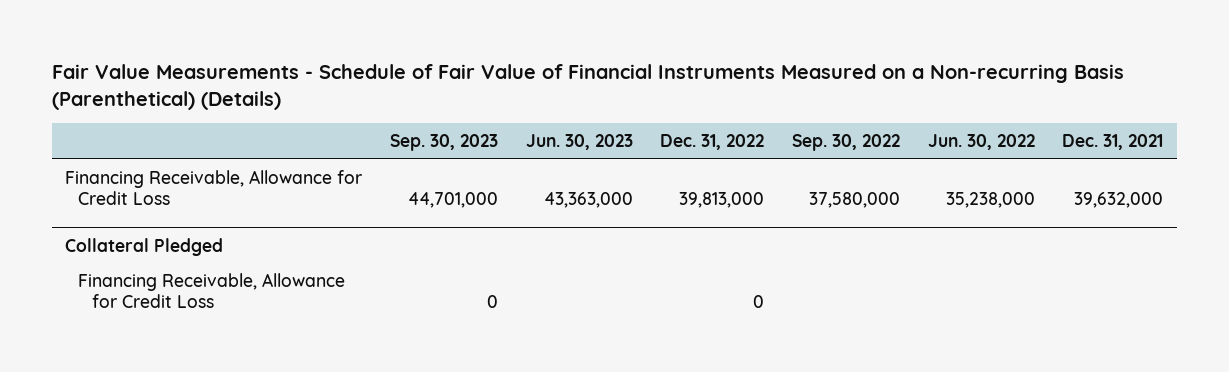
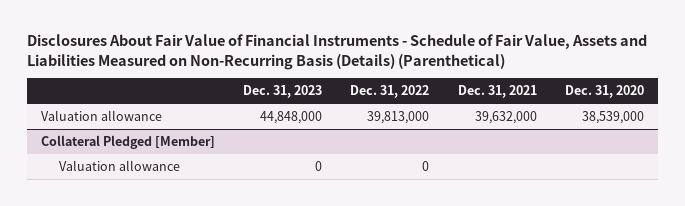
- Fair Value Measurements - Schedule of Fair Value of Financial Instruments Measured on a Non-recurring Basis (Parenthetical) (Details)
+ Disclosures About Fair Value of Financial Instruments - Schedule of Fair Value, Assets and Liabilities Measured on Non-Recurring Basis (Details) (Parenthetical)
- | Sep. 30, 2023 | Jun. 30, 2023 | Dec. 31, 2022 | Sep. 30, 2022 | Jun. 30, 2022 | Dec. 31, 2021
+ | Dec. 31, 2023 | Dec. 31, 2022 | Dec. 31, 2021 | Dec. 31, 2020
- Financing Receivable, Allowance for Credit Loss | 44,701,000 | 43,363,000 | 39,813,000 | 37,580,000 | 35,238,000 | 39,632,000
- Collateral Pledged
- Financing Receivable, Allowance for Credit Loss | 0 | | 0 | | |
+ Valuation allowance | 44,848,000 | 39,813,000 | 39,632,000 | 38,539,000
+ Collateral Pledged [Member]
+ Valuation allowance | 0 | 0 | |

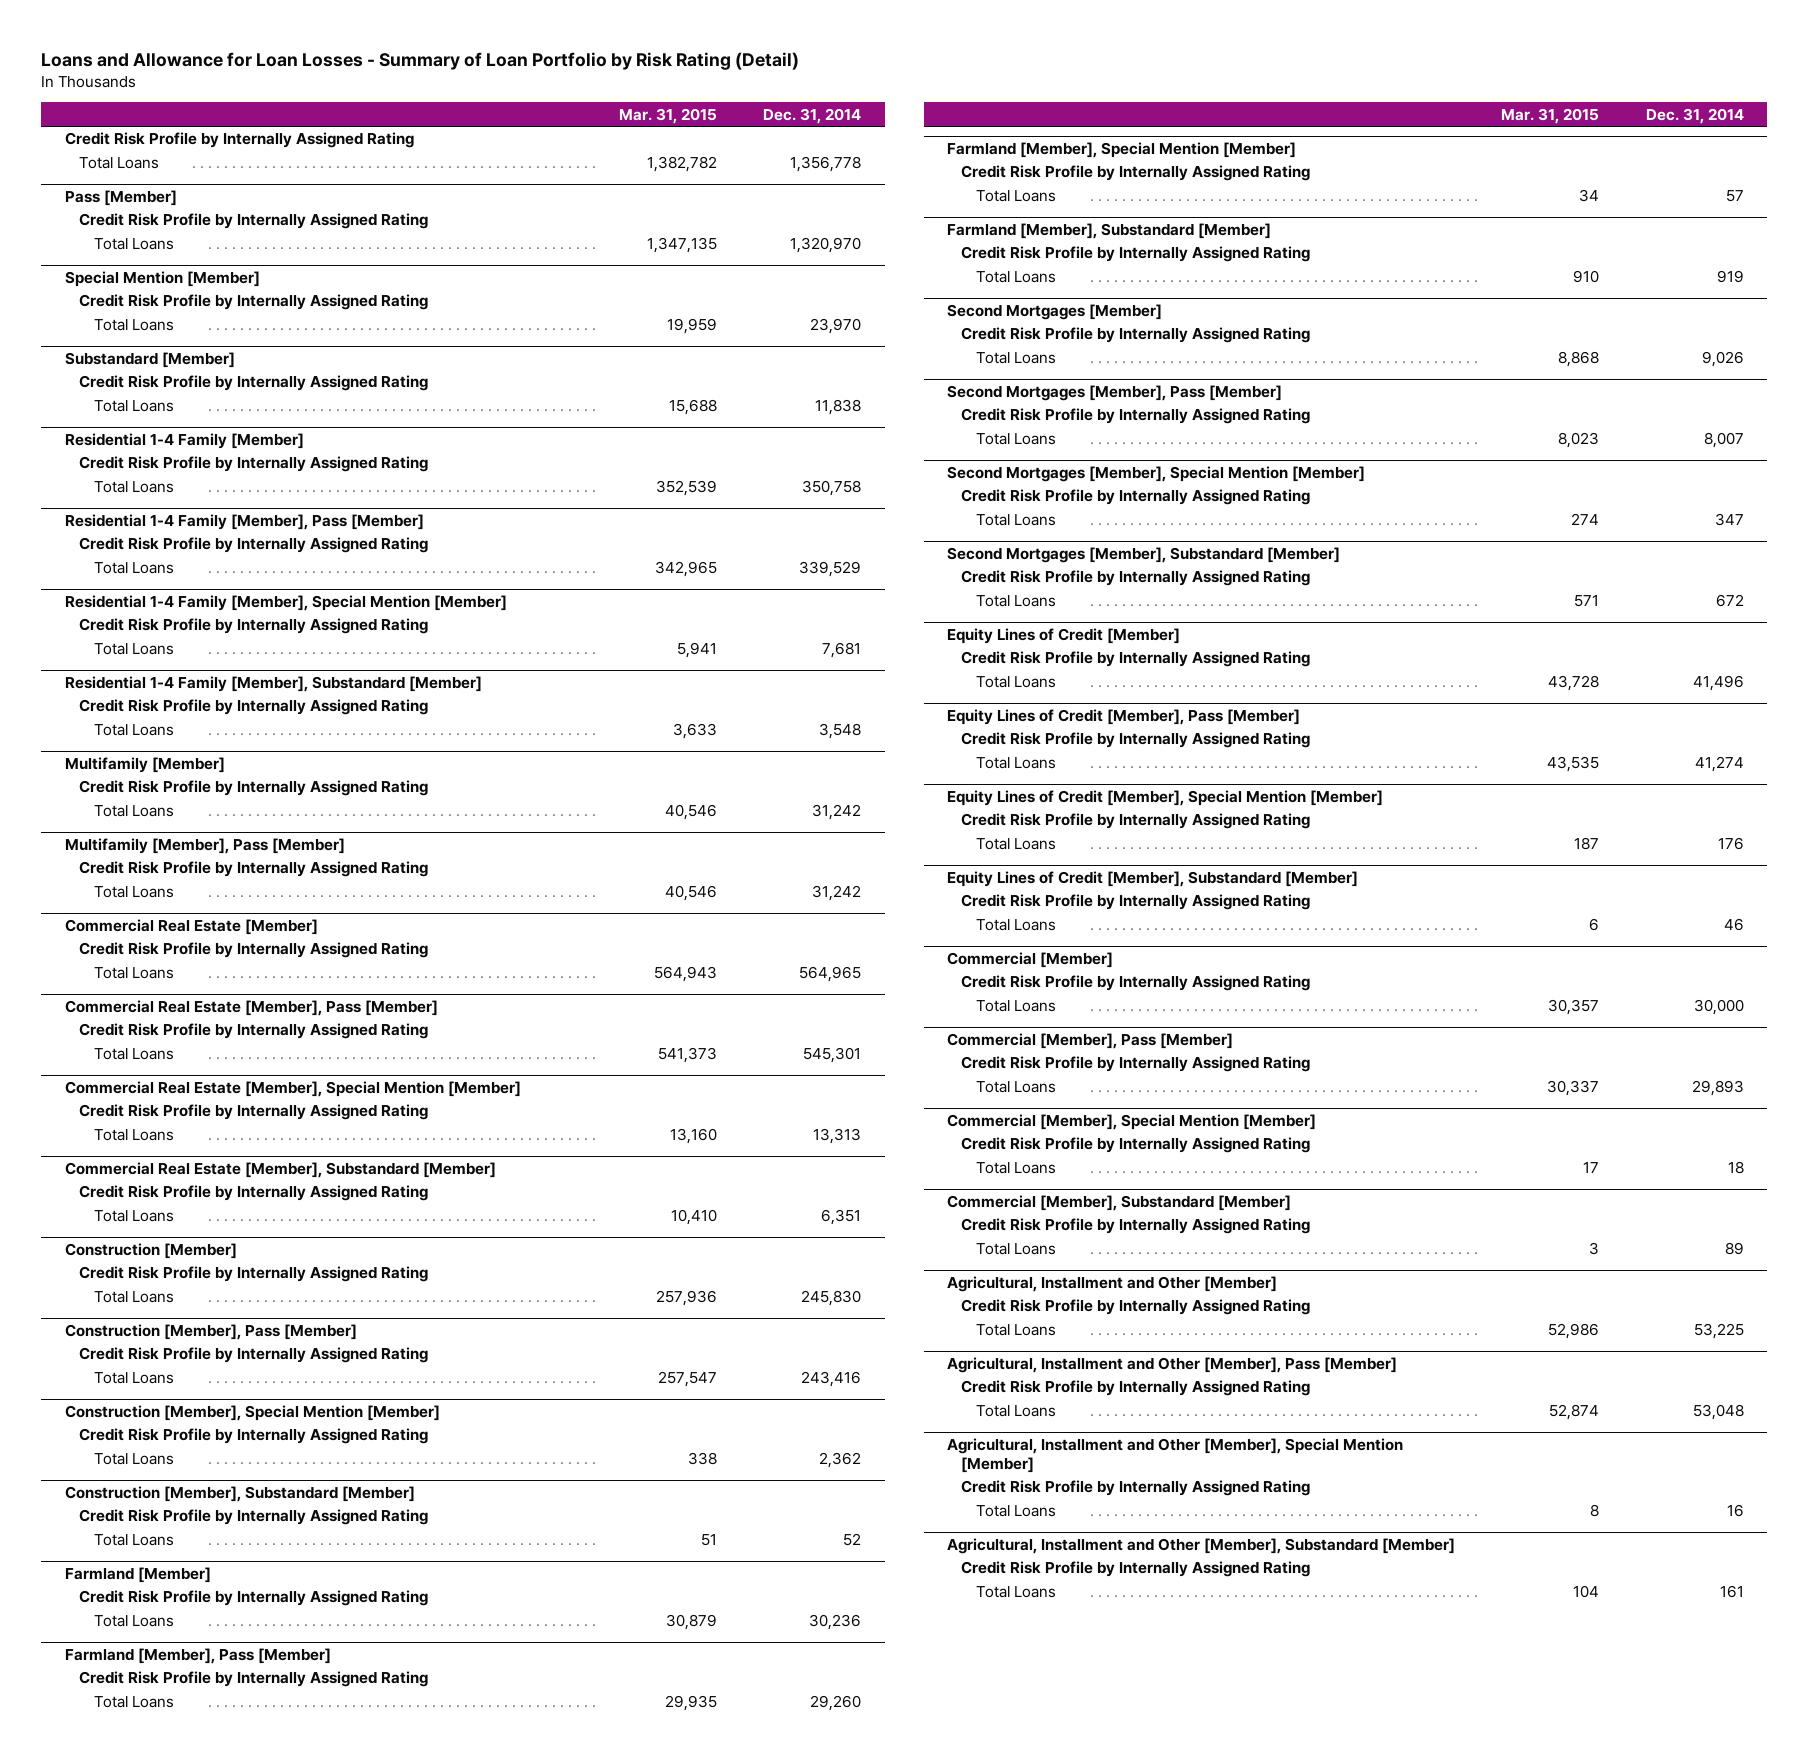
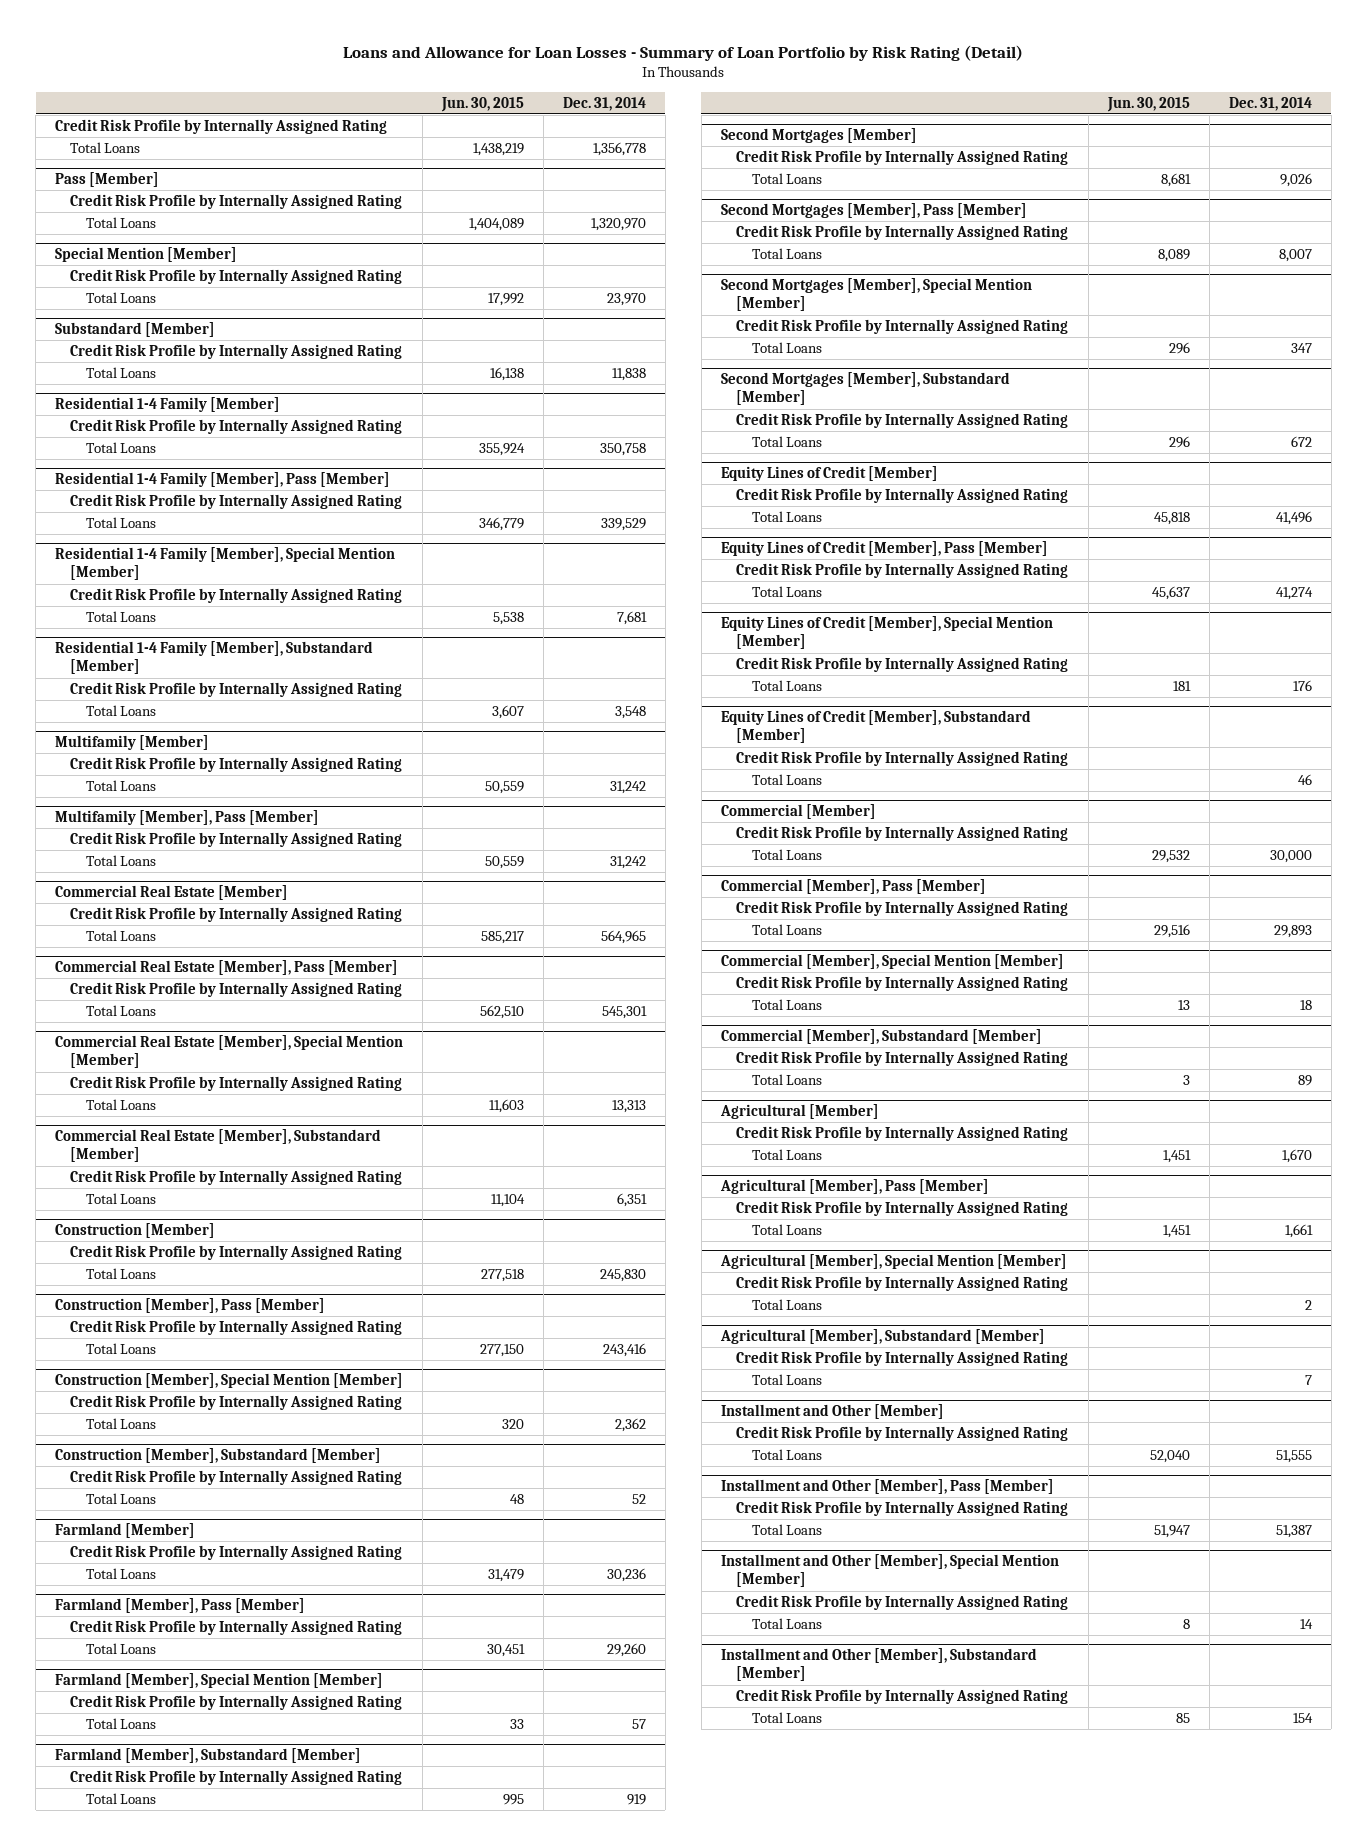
- | Mar. 31, 2015 | Dec. 31, 2014
+ | Jun. 30, 2015 | Dec. 31, 2014
- Agricultural, Installment and Other [Member]
+ Agricultural [Member]
- Total Loans | 52,986 | 53,225
- Agricultural, Installment and Other [Member], Pass [Member]
+ Total Loans | 1,451 | 1,670
+ Agricultural [Member], Pass [Member]
- Total Loans | 52,874 | 53,048
- Agricultural, Installment and Other [Member], Special Mention [Member]
+ Total Loans | 1,451 | 1,661
+ Agricultural [Member], Special Mention [Member]
- Total Loans | 8 | 16
- Agricultural, Installment and Other [Member], Substandard [Member]
+ Total Loans | | 2
+ Agricultural [Member], Substandard [Member]
- Total Loans | 104 | 161
+ Total Loans | | 7
+ Installment and Other [Member]
+ Credit Risk Profile by Internally Assigned Rating
+ Total Loans | 52,040 | 51,555
+ Installment and Other [Member], Pass [Member]
+ Credit Risk Profile by Internally Assigned Rating
+ Total Loans | 51,947 | 51,387
+ Installment and Other [Member], Special Mention [Member]
+ Credit Risk Profile by Internally Assigned Rating
+ Total Loans | 8 | 14
+ Installment and Other [Member], Substandard [Member]
+ Credit Risk Profile by Internally Assigned Rating
+ Total Loans | 85 | 154

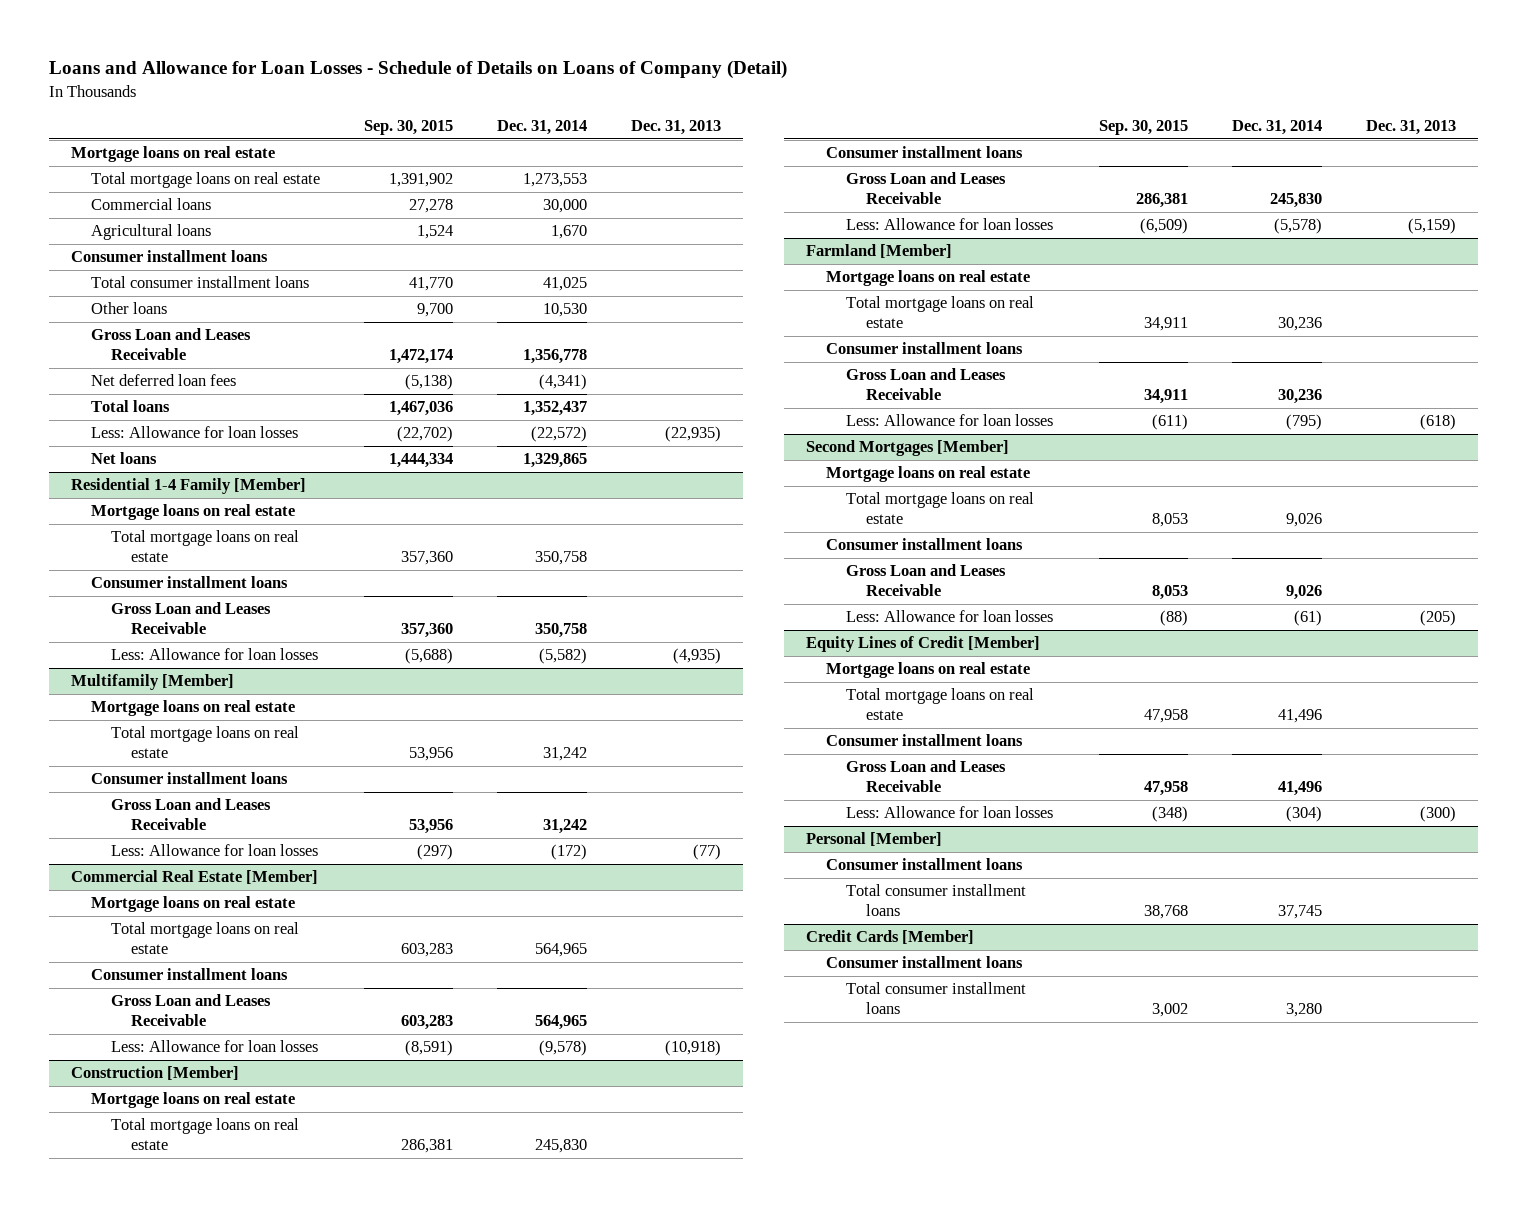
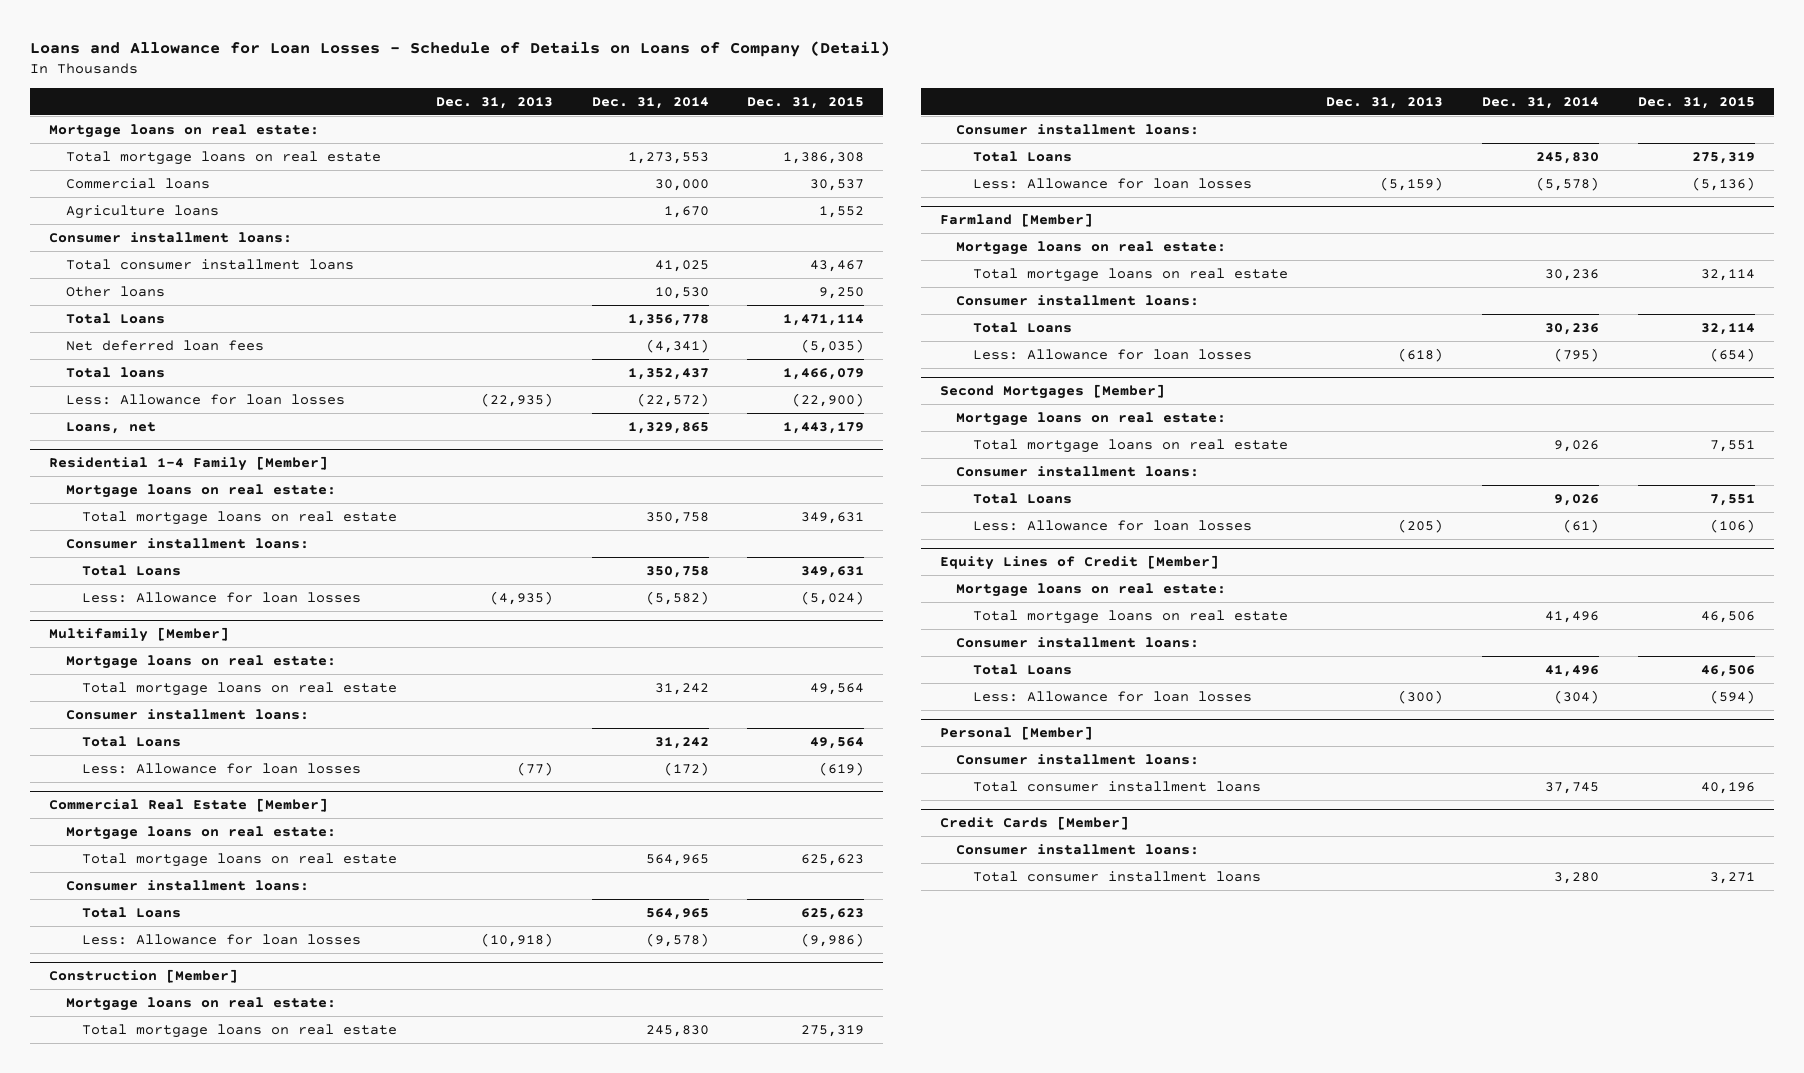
- | Sep. 30, 2015 | Dec. 31, 2014 | Dec. 31, 2013
+ | Dec. 31, 2013 | Dec. 31, 2014 | Dec. 31, 2015
- Mortgage loans on real estate
+ Mortgage loans on real estate:
- Agricultural loans | 1,524 | 1,670 |
- Consumer installment loans
+ Agriculture loans | | 1,670 | 1,552
+ Consumer installment loans:
- Gross Loan and Leases Receivable | 1,472,174 | 1,356,778 |
+ Total Loans | | 1,356,778 | 1,471,114
- Net loans | 1,444,334 | 1,329,865 |
+ Loans, net | | 1,329,865 | 1,443,179
@ Residential 1-4 Family [Member]
- Mortgage loans on real estate
+ Mortgage loans on real estate:
- Consumer installment loans
- Gross Loan and Leases Receivable | 357,360 | 350,758 |
+ Consumer installment loans:
+ Total Loans | | 350,758 | 349,631
@ Multifamily [Member]
- Mortgage loans on real estate
+ Mortgage loans on real estate:
- Consumer installment loans
- Gross Loan and Leases Receivable | 53,956 | 31,242 |
+ Consumer installment loans:
+ Total Loans | | 31,242 | 49,564
@ Commercial Real Estate [Member]
- Mortgage loans on real estate
+ Mortgage loans on real estate:
- Consumer installment loans
- Gross Loan and Leases Receivable | 603,283 | 564,965 |
+ Consumer installment loans:
+ Total Loans | | 564,965 | 625,623
@ Construction [Member]
- Mortgage loans on real estate
+ Mortgage loans on real estate:
- Consumer installment loans
- Gross Loan and Leases Receivable | 286,381 | 245,830 |
+ Consumer installment loans:
+ Total Loans | | 245,830 | 275,319
@ Farmland [Member]
- Mortgage loans on real estate
+ Mortgage loans on real estate:
- Consumer installment loans
- Gross Loan and Leases Receivable | 34,911 | 30,236 |
+ Consumer installment loans:
+ Total Loans | | 30,236 | 32,114
@ Second Mortgages [Member]
- Mortgage loans on real estate
+ Mortgage loans on real estate:
- Consumer installment loans
- Gross Loan and Leases Receivable | 8,053 | 9,026 |
+ Consumer installment loans:
+ Total Loans | | 9,026 | 7,551
@ Equity Lines of Credit [Member]
- Mortgage loans on real estate
+ Mortgage loans on real estate:
- Consumer installment loans
- Gross Loan and Leases Receivable | 47,958 | 41,496 |
+ Consumer installment loans:
+ Total Loans | | 41,496 | 46,506
@ Personal [Member]
- Consumer installment loans
+ Consumer installment loans:
@ Credit Cards [Member]
- Consumer installment loans
+ Consumer installment loans:

